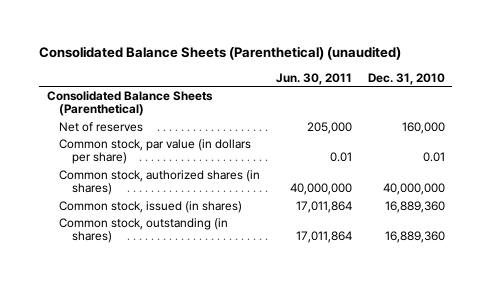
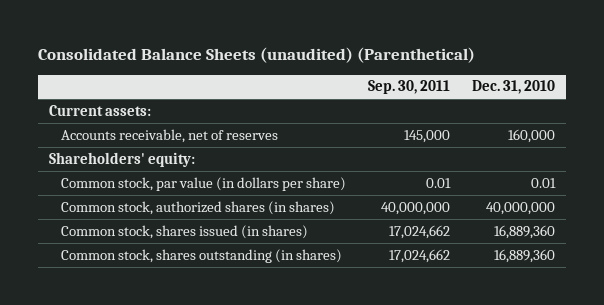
- Consolidated Balance Sheets (Parenthetical) (unaudited)
+ Consolidated Balance Sheets (unaudited) (Parenthetical)
- | Jun. 30, 2011 | Dec. 31, 2010
+ | Sep. 30, 2011 | Dec. 31, 2010
- Consolidated Balance Sheets (Parenthetical)
- Net of reserves | 205,000 | 160,000
+ Current assets:
+ Accounts receivable, net of reserves | 145,000 | 160,000
+ Shareholders' equity:
- Common stock, issued (in shares) | 17,011,864 | 16,889,360
- Common stock, outstanding (in shares) | 17,011,864 | 16,889,360
+ Common stock, shares issued (in shares) | 17,024,662 | 16,889,360
+ Common stock, shares outstanding (in shares) | 17,024,662 | 16,889,360

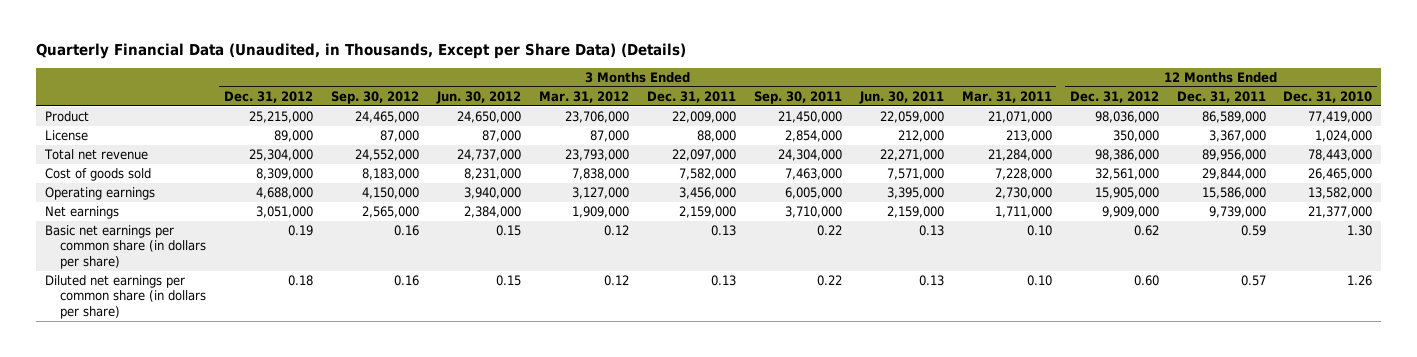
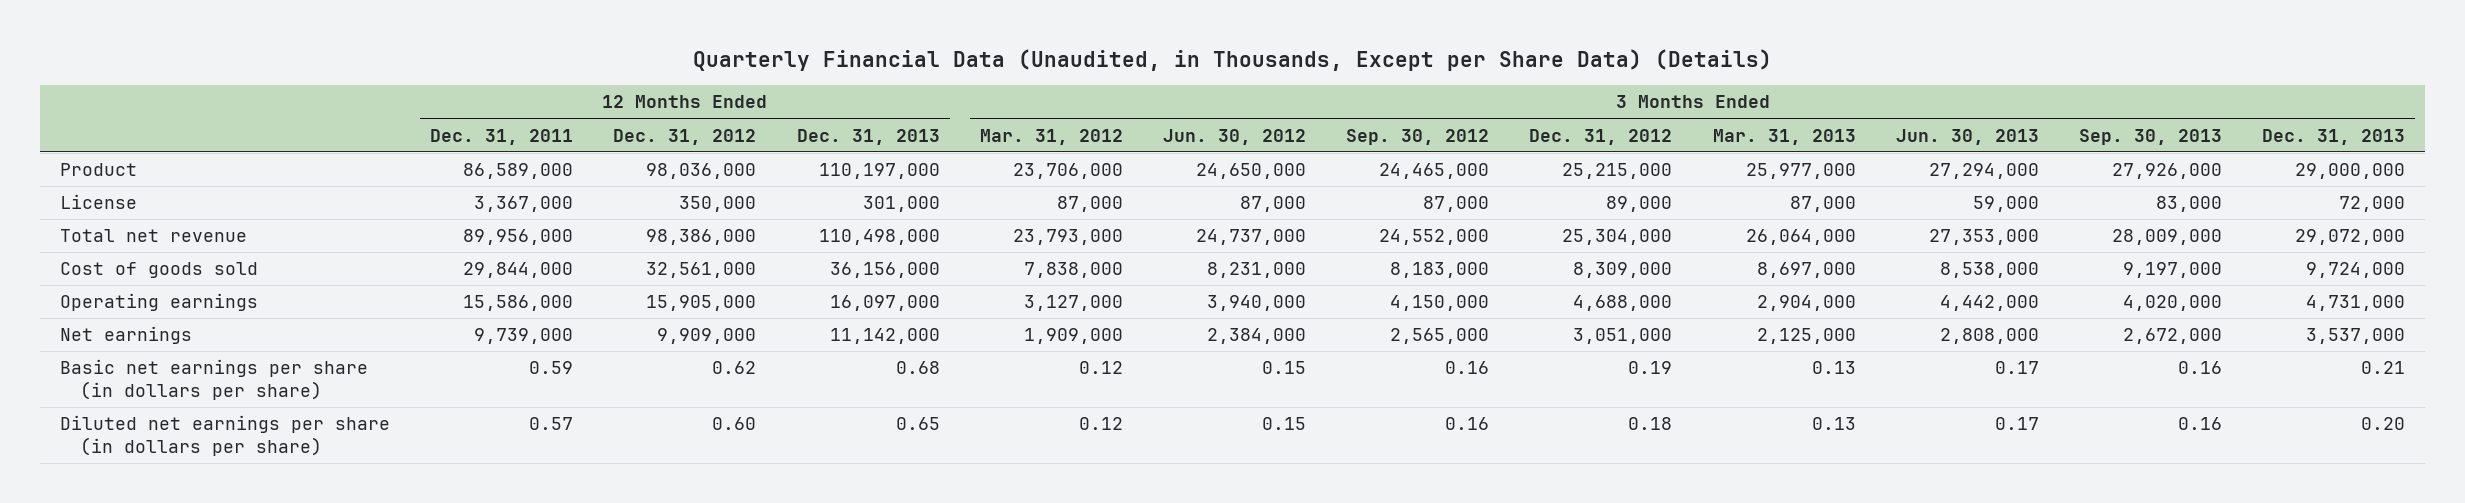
- | 3 Months Ended Dec. 31, 2012 | 3 Months Ended Sep. 30, 2012 | 3 Months Ended Jun. 30, 2012 | 3 Months Ended Mar. 31, 2012 | 3 Months Ended Dec. 31, 2011 | 3 Months Ended Sep. 30, 2011 | 3 Months Ended Jun. 30, 2011 | 3 Months Ended Mar. 31, 2011 | 12 Months Ended Dec. 31, 2012 | 12 Months Ended Dec. 31, 2011 | 12 Months Ended Dec. 31, 2010
+ | 12 Months Ended Dec. 31, 2011 | 12 Months Ended Dec. 31, 2012 | 12 Months Ended Dec. 31, 2013 | 3 Months Ended Mar. 31, 2012 | 3 Months Ended Jun. 30, 2012 | 3 Months Ended Sep. 30, 2012 | 3 Months Ended Dec. 31, 2012 | 3 Months Ended Mar. 31, 2013 | 3 Months Ended Jun. 30, 2013 | 3 Months Ended Sep. 30, 2013 | 3 Months Ended Dec. 31, 2013
- Basic net earnings per common share (in dollars per share) | 0.19 | 0.16 | 0.15 | 0.12 | 0.13 | 0.22 | 0.13 | 0.10 | 0.62 | 0.59 | 1.30
- Diluted net earnings per common share (in dollars per share) | 0.18 | 0.16 | 0.15 | 0.12 | 0.13 | 0.22 | 0.13 | 0.10 | 0.60 | 0.57 | 1.26
+ Basic net earnings per share (in dollars per share) | 0.59 | 0.62 | 0.68 | 0.12 | 0.15 | 0.16 | 0.19 | 0.13 | 0.17 | 0.16 | 0.21
+ Diluted net earnings per share (in dollars per share) | 0.57 | 0.60 | 0.65 | 0.12 | 0.15 | 0.16 | 0.18 | 0.13 | 0.17 | 0.16 | 0.20

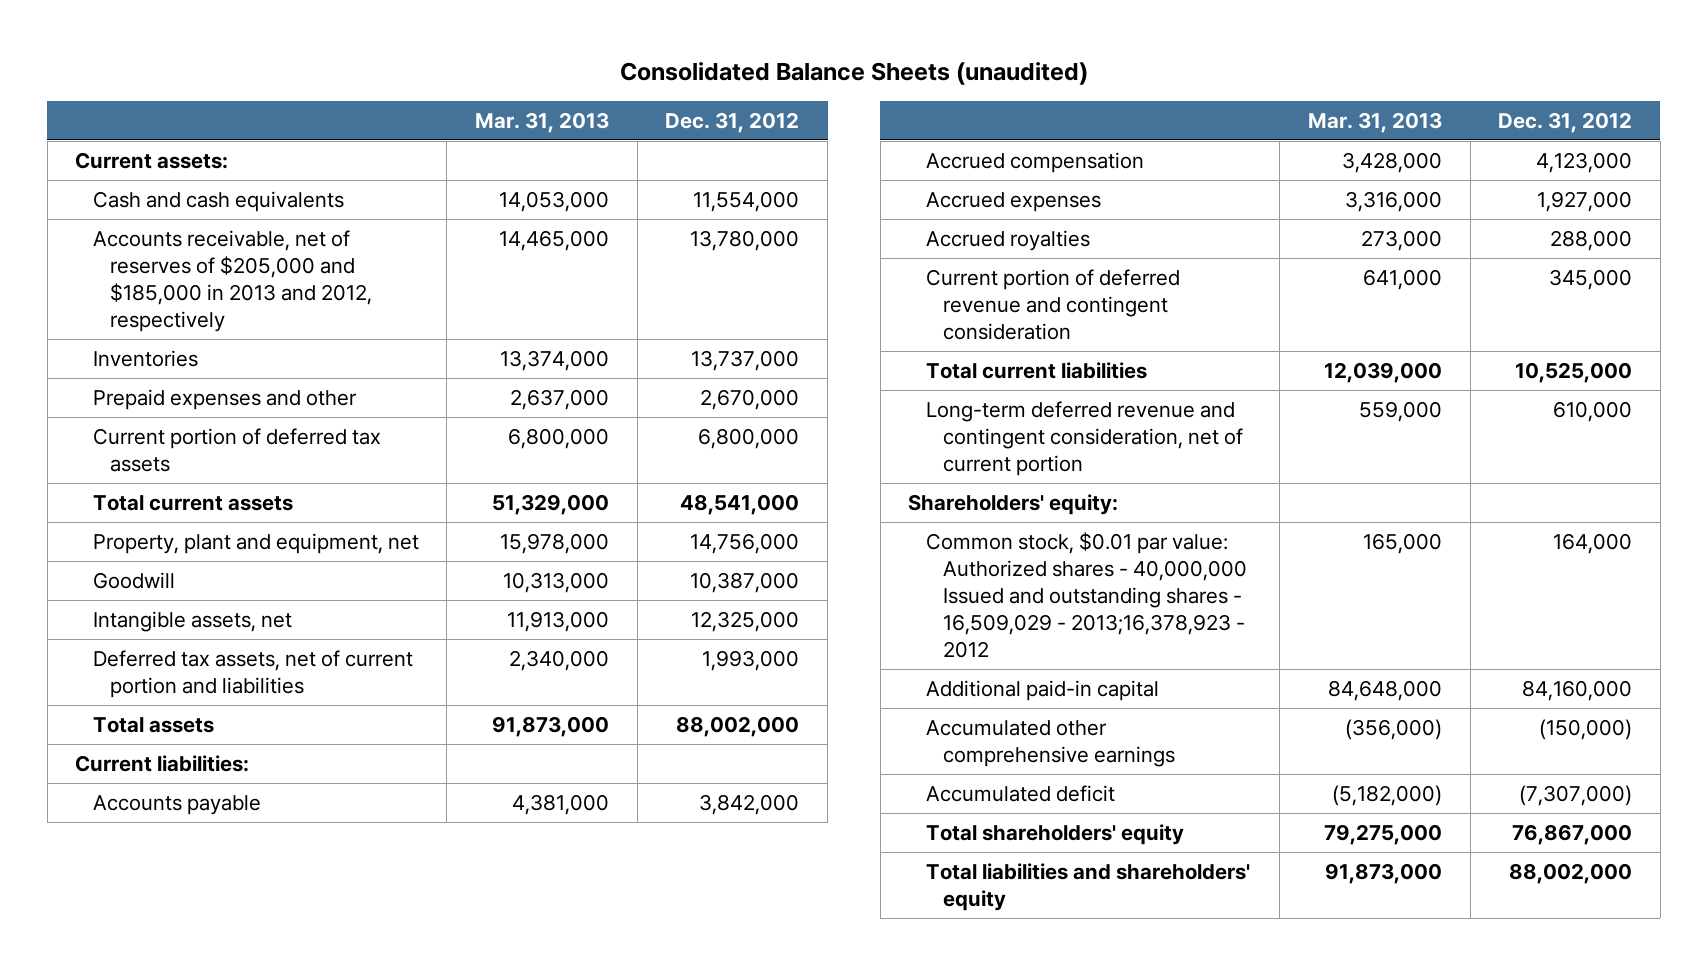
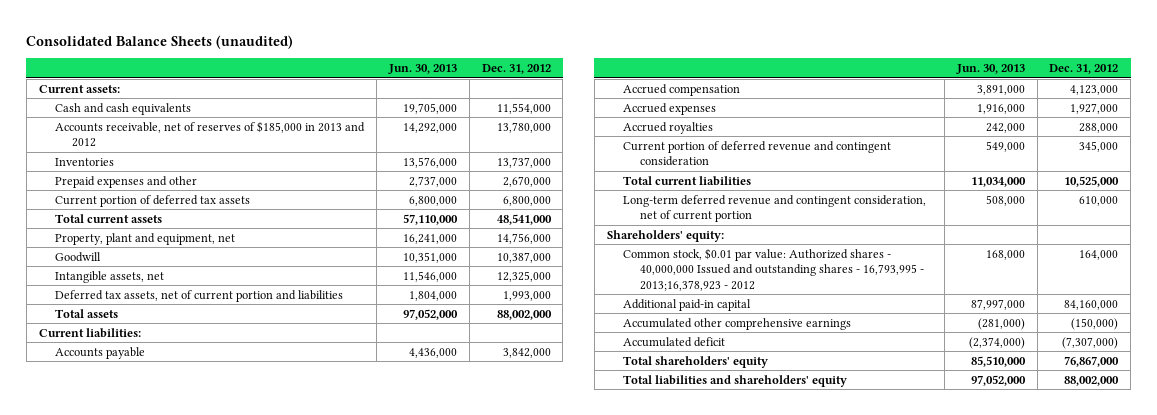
- | Mar. 31, 2013 | Dec. 31, 2012
+ | Jun. 30, 2013 | Dec. 31, 2012
- Accounts receivable, net of reserves of $205,000 and $185,000 in 2013 and 2012, respectively | 14,465,000 | 13,780,000
+ Accounts receivable, net of reserves of $185,000 in 2013 and 2012 | 14,292,000 | 13,780,000
- Common stock, $0.01 par value: Authorized shares - 40,000,000 Issued and outstanding shares - 16,509,029 - 2013;16,378,923 - 2012 | 165,000 | 164,000
+ Common stock, $0.01 par value: Authorized shares - 40,000,000 Issued and outstanding shares - 16,793,995 - 2013;16,378,923 - 2012 | 168,000 | 164,000

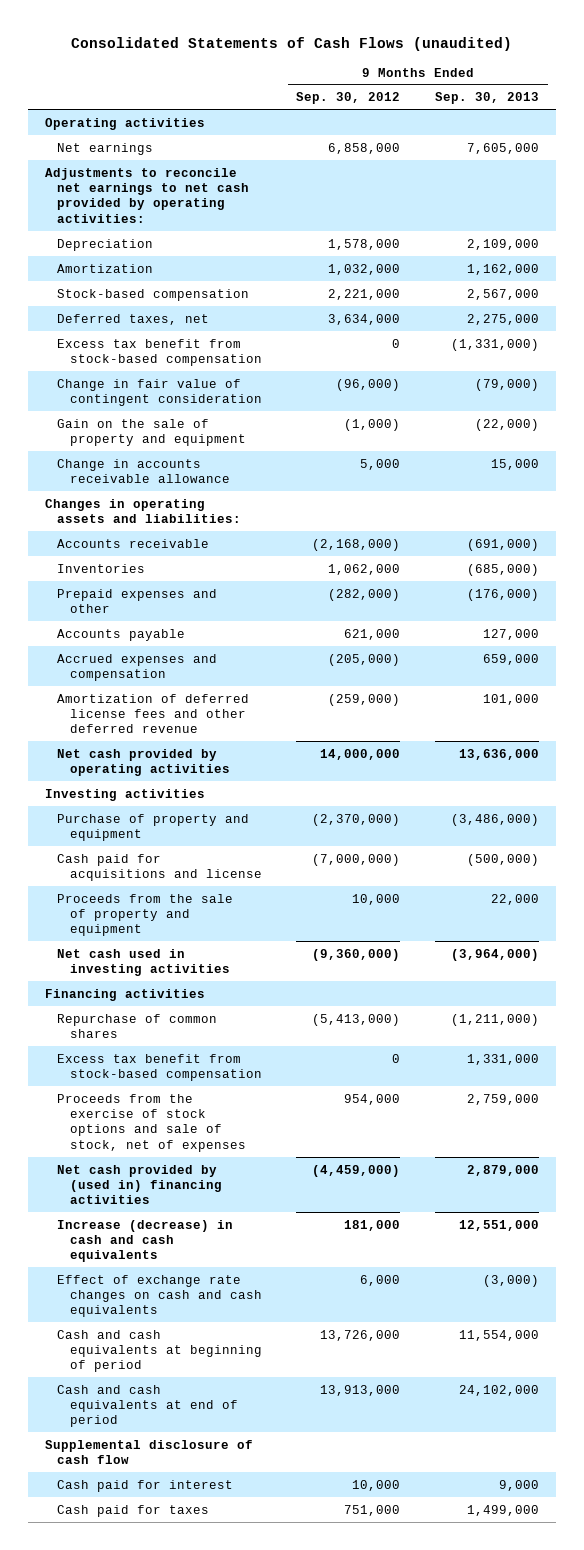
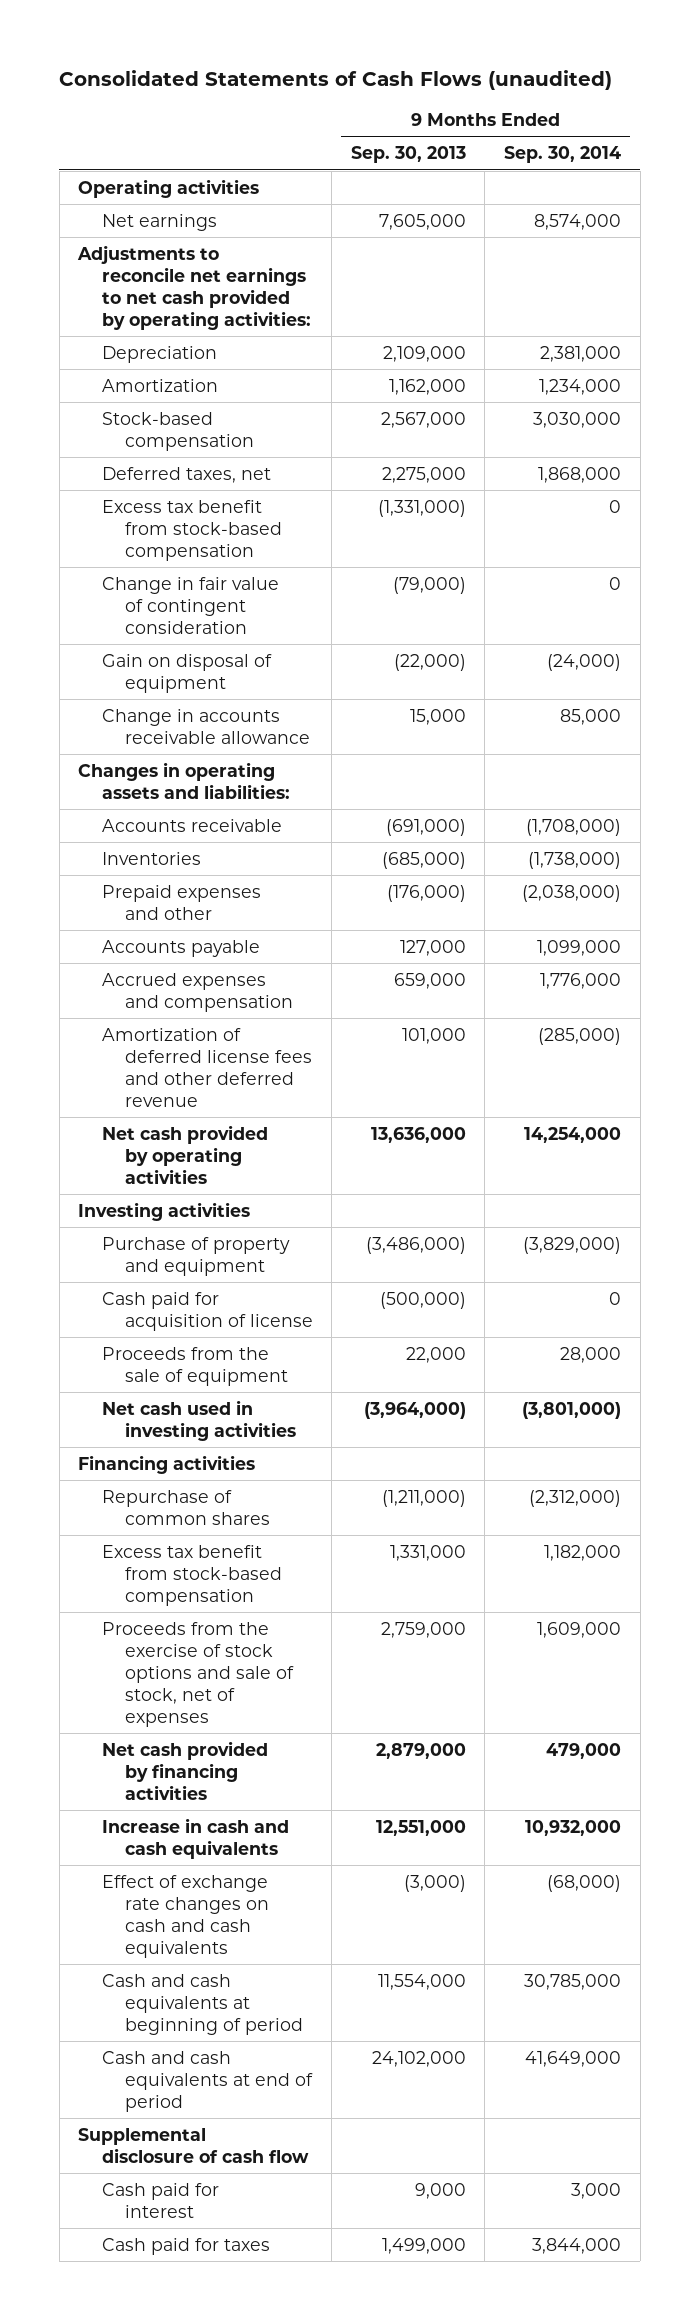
- | 9 Months Ended Sep. 30, 2012 | 9 Months Ended Sep. 30, 2013
+ | 9 Months Ended Sep. 30, 2013 | 9 Months Ended Sep. 30, 2014
- Gain on the sale of property and equipment | (1,000) | (22,000)
+ Gain on disposal of equipment | (22,000) | (24,000)
- Cash paid for acquisitions and license | (7,000,000) | (500,000)
- Proceeds from the sale of property and equipment | 10,000 | 22,000
+ Cash paid for acquisition of license | (500,000) | 0
+ Proceeds from the sale of equipment | 22,000 | 28,000
- Net cash provided by (used in) financing activities | (4,459,000) | 2,879,000
- Increase (decrease) in cash and cash equivalents | 181,000 | 12,551,000
+ Net cash provided by financing activities | 2,879,000 | 479,000
+ Increase in cash and cash equivalents | 12,551,000 | 10,932,000

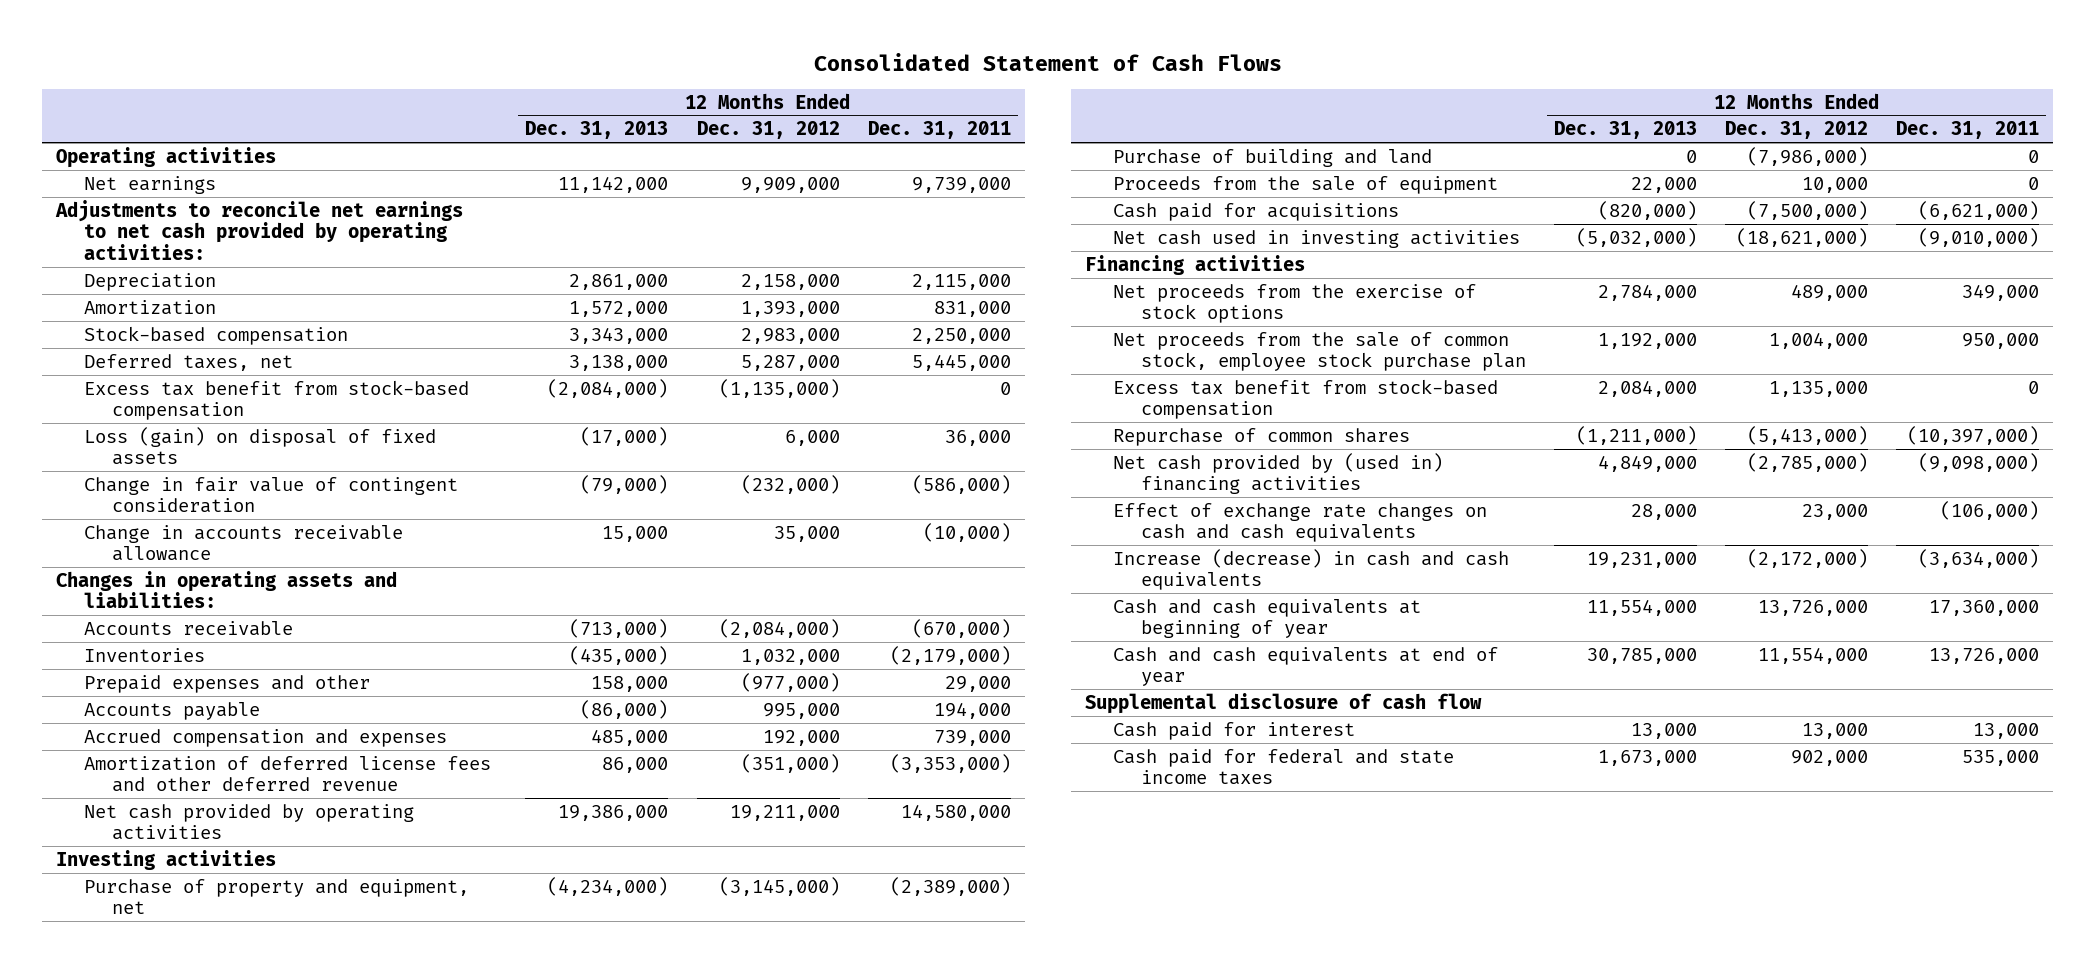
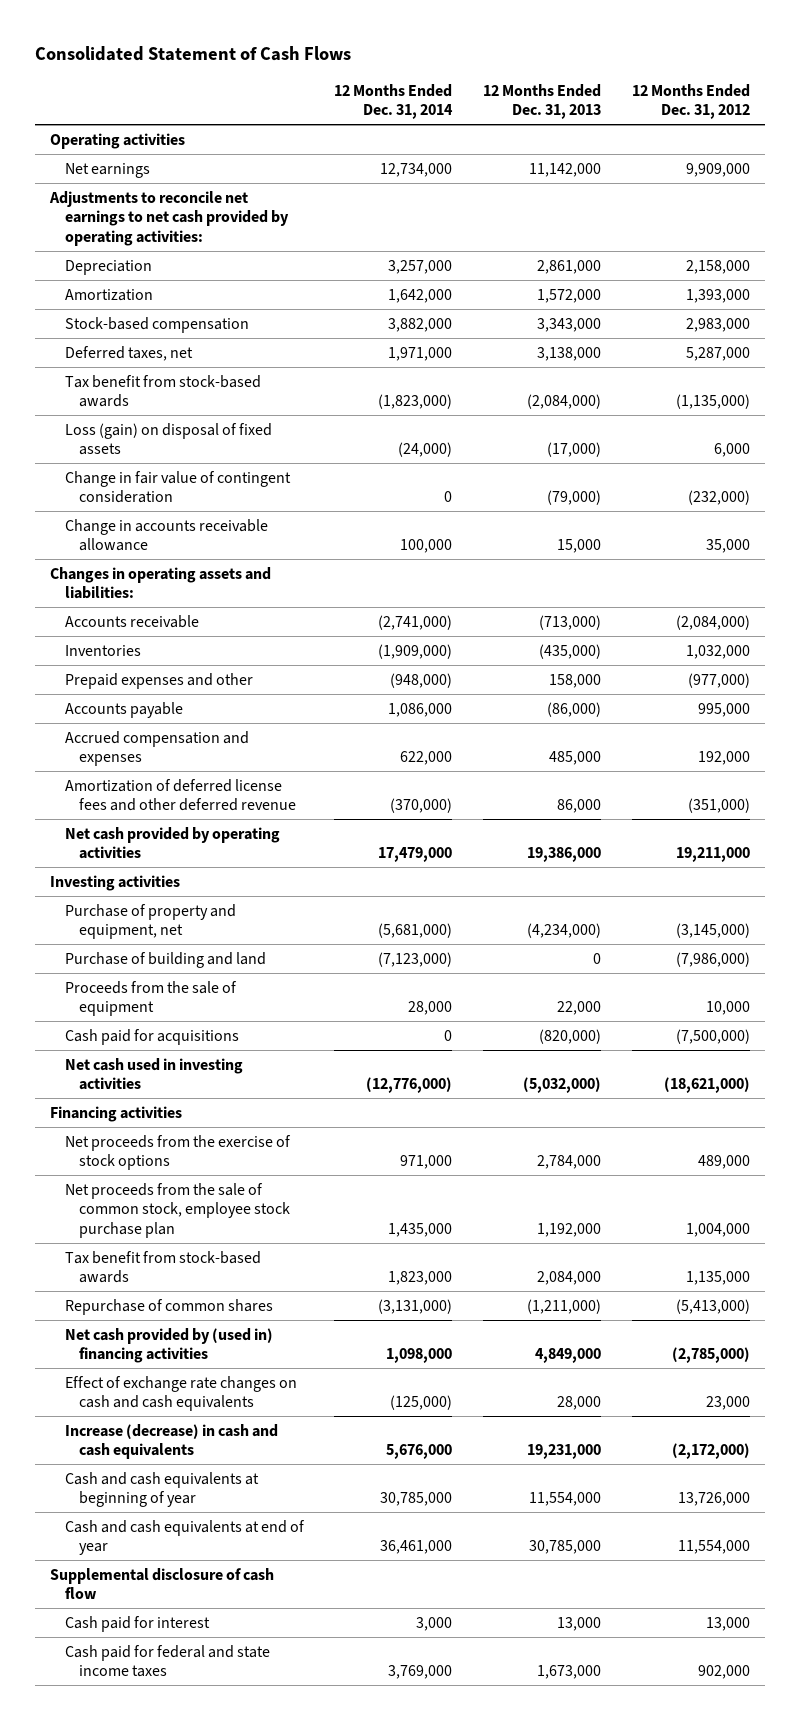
- | 12 Months Ended Dec. 31, 2013 | 12 Months Ended Dec. 31, 2012 | 12 Months Ended Dec. 31, 2011
+ | 12 Months Ended Dec. 31, 2014 | 12 Months Ended Dec. 31, 2013 | 12 Months Ended Dec. 31, 2012
- Excess tax benefit from stock-based compensation | (2,084,000) | (1,135,000) | 0
+ Tax benefit from stock-based awards | (1,823,000) | (2,084,000) | (1,135,000)
- Excess tax benefit from stock-based compensation | 2,084,000 | 1,135,000 | 0
+ Tax benefit from stock-based awards | 1,823,000 | 2,084,000 | 1,135,000

